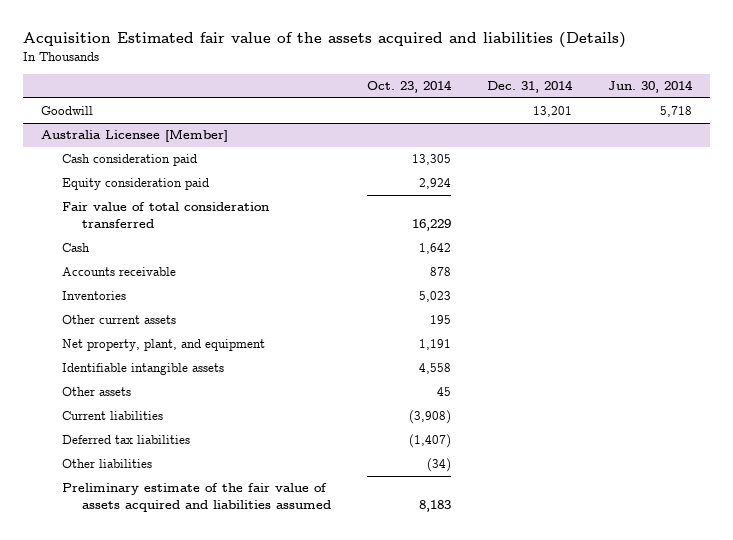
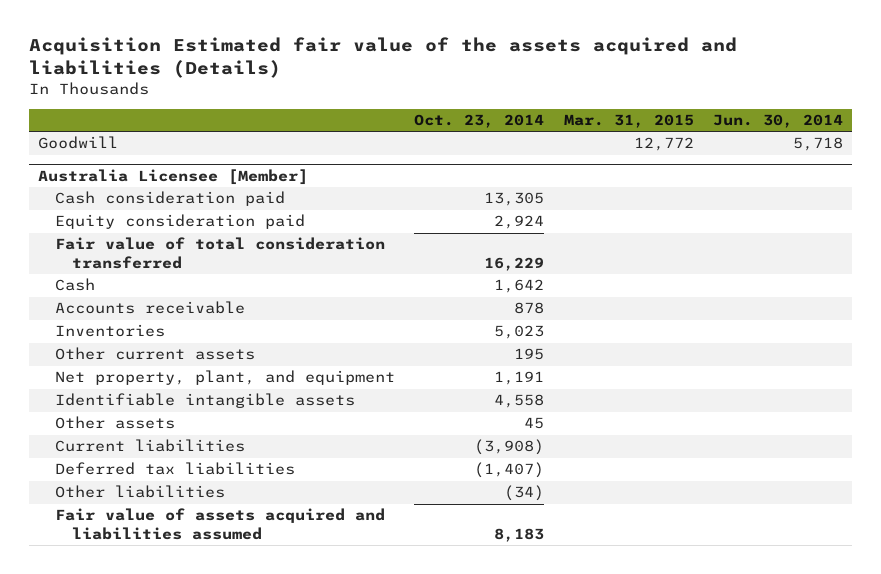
- | Oct. 23, 2014 | Dec. 31, 2014 | Jun. 30, 2014
+ | Oct. 23, 2014 | Mar. 31, 2015 | Jun. 30, 2014
@ Australia Licensee [Member]
- Preliminary estimate of the fair value of assets acquired and liabilities assumed | 8,183 | |
+ Fair value of assets acquired and liabilities assumed | 8,183 | |

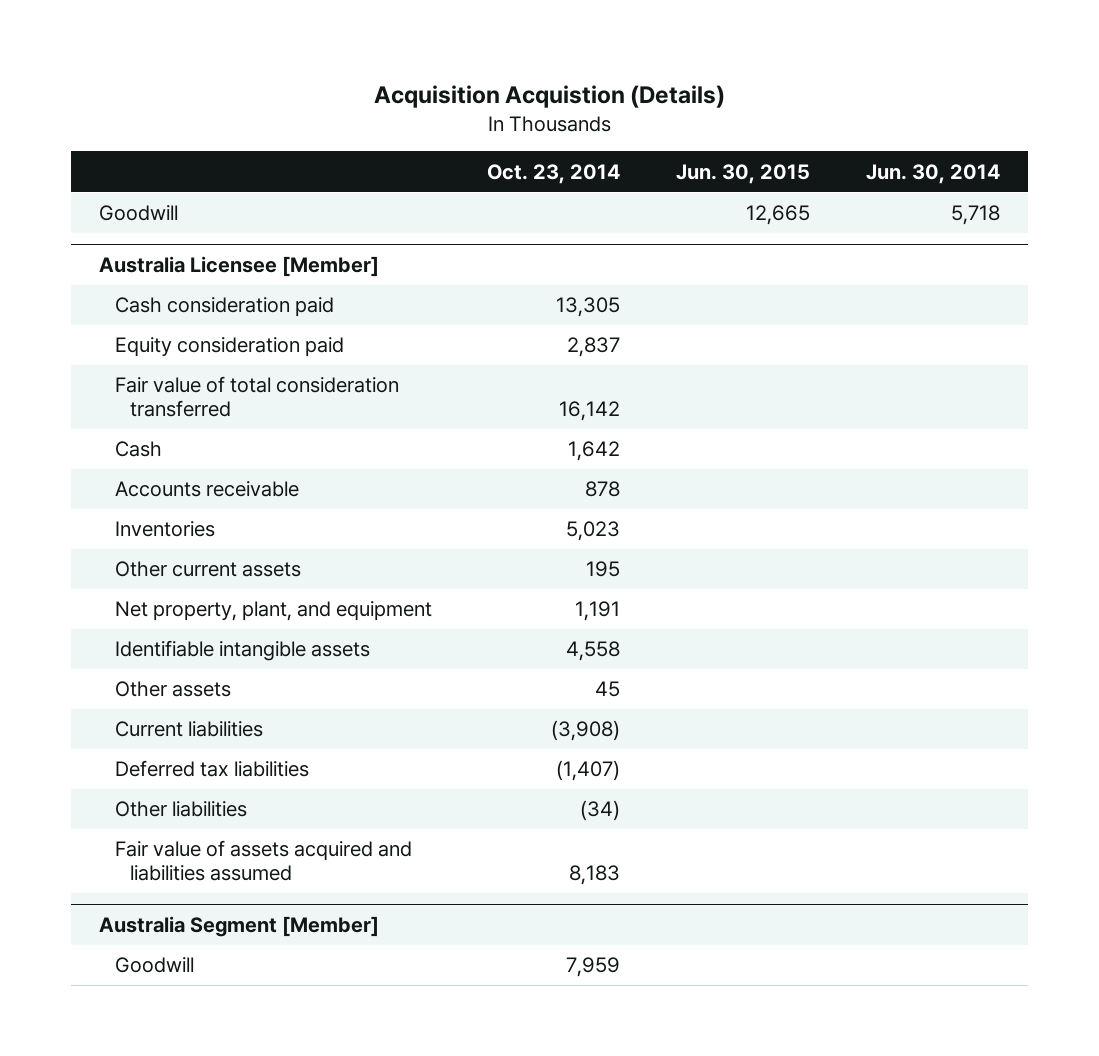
- Acquisition Estimated fair value of the assets acquired and liabilities (Details)
+ Acquisition Acquistion (Details)
- | Oct. 23, 2014 | Mar. 31, 2015 | Jun. 30, 2014
+ | Oct. 23, 2014 | Jun. 30, 2015 | Jun. 30, 2014
@ Australia Licensee [Member]
- Equity consideration paid | 2,924 | |
- Fair value of total consideration transferred | 16,229 | |
+ Equity consideration paid | 2,837 | |
+ Fair value of total consideration transferred | 16,142 | |
+ Australia Segment [Member]
+ Goodwill | 7,959 | |

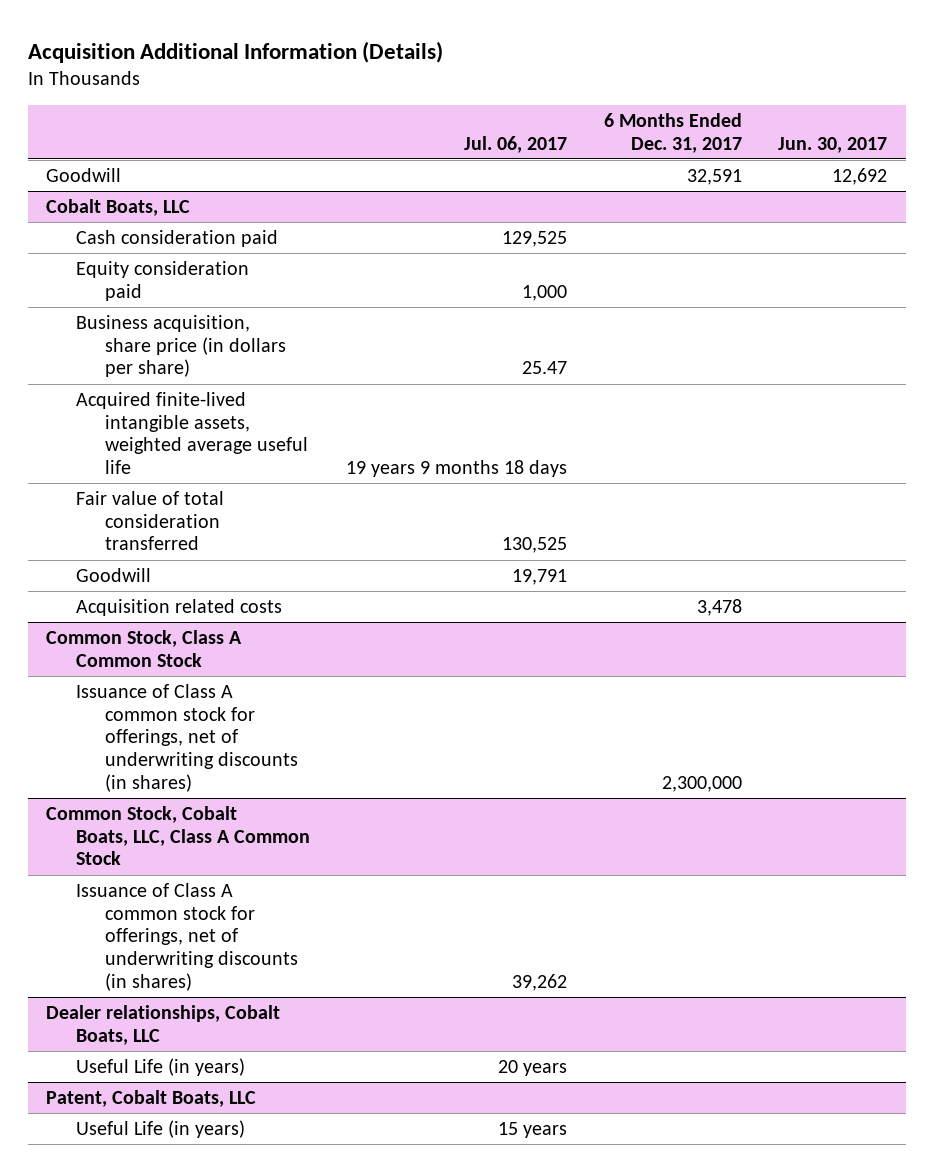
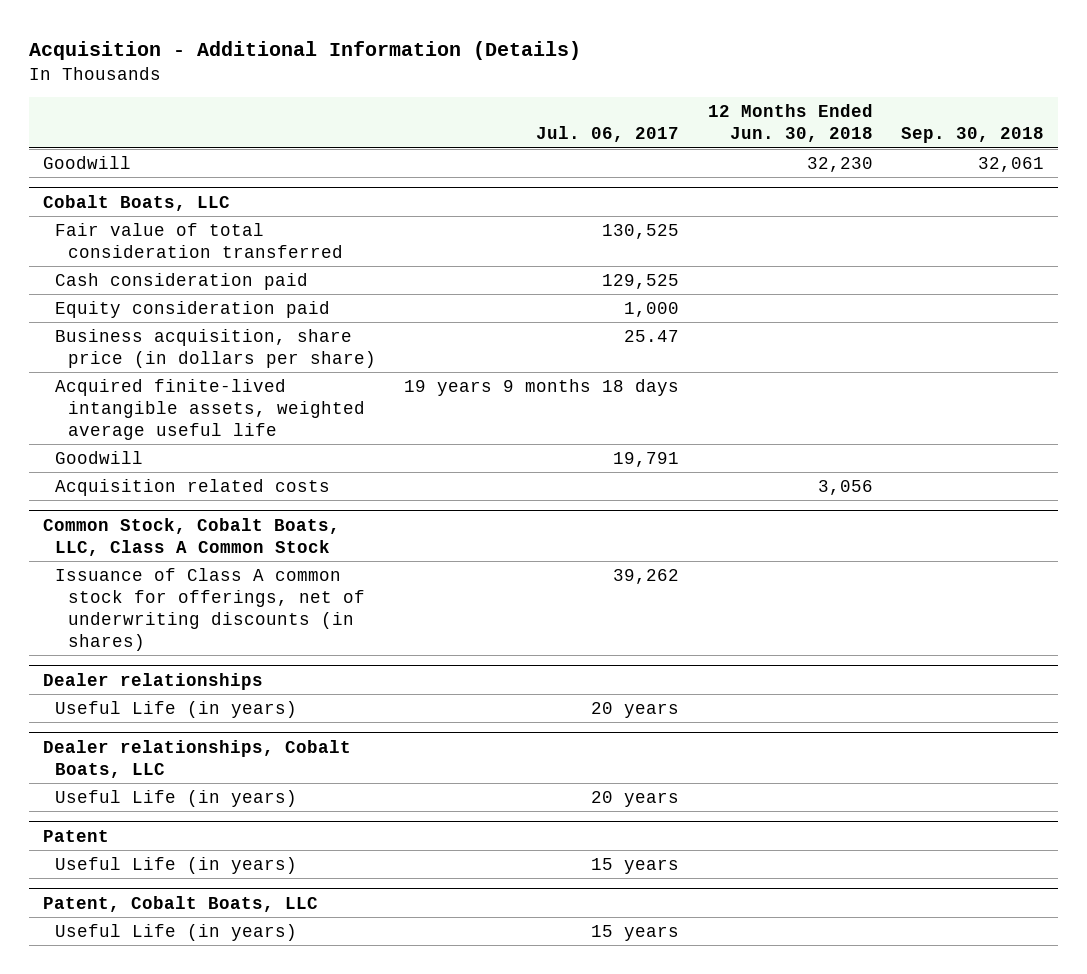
- Acquisition Additional Information (Details)
+ Acquisition - Additional Information (Details)
- | Jul. 06, 2017 | 6 Months Ended Dec. 31, 2017 | Jun. 30, 2017
+ | Jul. 06, 2017 | 12 Months Ended Jun. 30, 2018 | Sep. 30, 2018
@ Cobalt Boats, LLC
moved up: Fair value of total consideration transferred | 130,525 | |
- Common Stock, Class A Common Stock
- Issuance of Class A common stock for offerings, net of underwriting discounts (in shares) | | 2,300,000 |
+ Dealer relationships
+ Useful Life (in years) | 20 years | |
+ Patent
+ Useful Life (in years) | 15 years | |

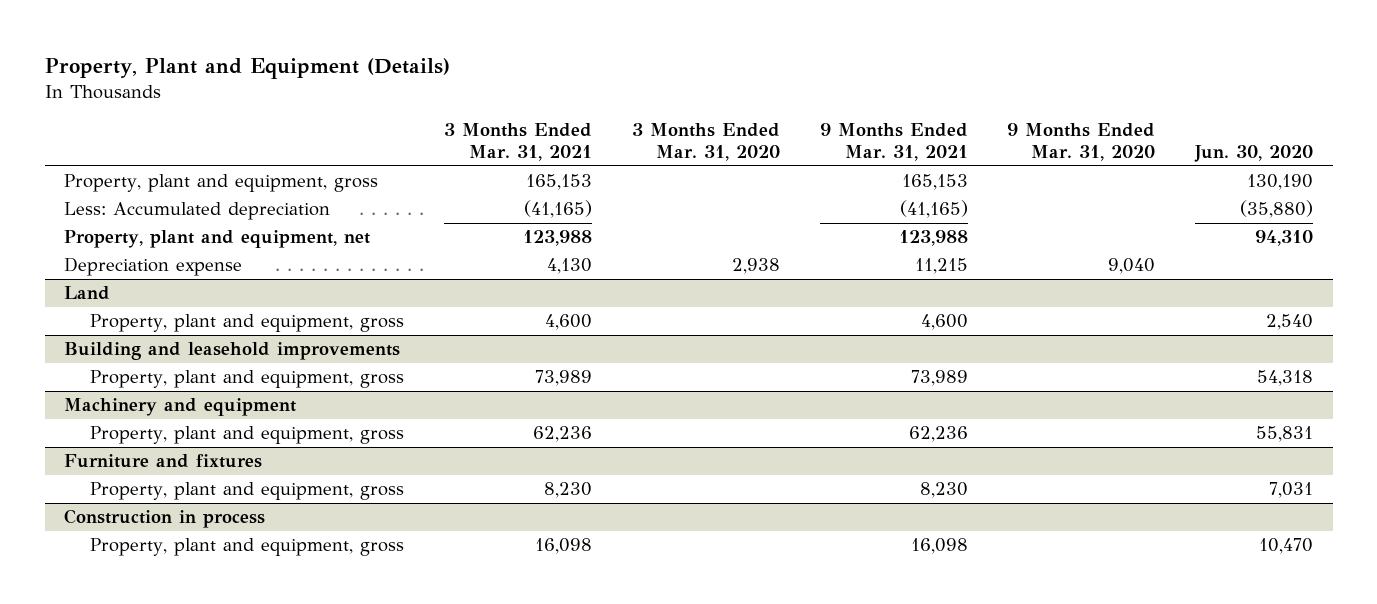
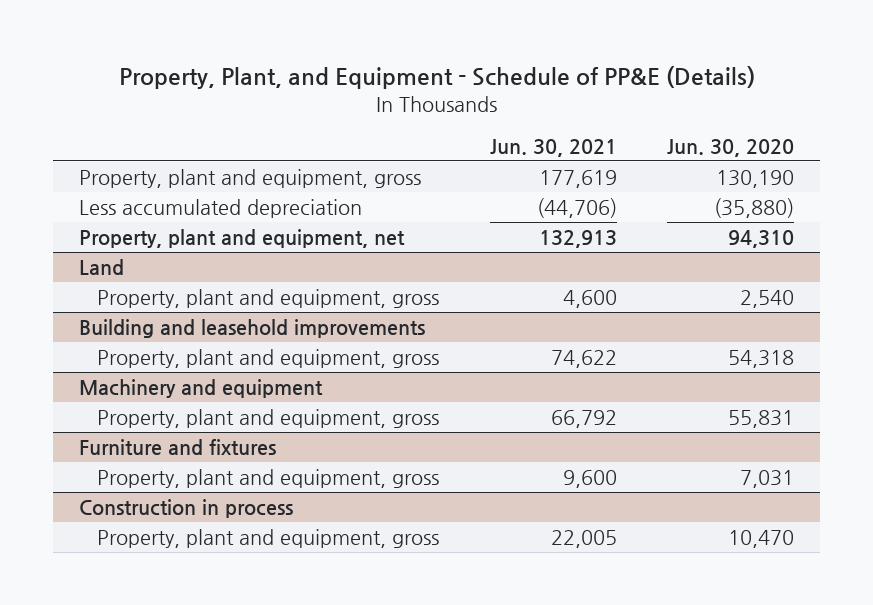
- Property, Plant and Equipment (Details)
+ Property, Plant, and Equipment - Schedule of PP&E (Details)
- | 3 Months Ended Mar. 31, 2021 | 3 Months Ended Mar. 31, 2020 | 9 Months Ended Mar. 31, 2021 | 9 Months Ended Mar. 31, 2020 | Jun. 30, 2020
+ | Jun. 30, 2021 | Jun. 30, 2020
- Less: Accumulated depreciation | (41,165) | | (41,165) | | (35,880)
+ Less accumulated depreciation | (44,706) | (35,880)
- Depreciation expense | 4,130 | 2,938 | 11,215 | 9,040 |

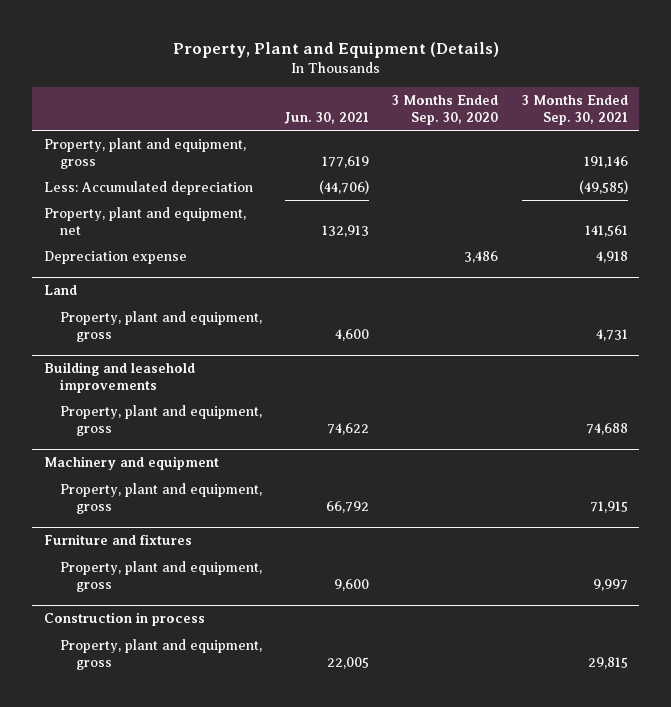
- Property, Plant, and Equipment - Schedule of PP&E (Details)
+ Property, Plant and Equipment (Details)
- | Jun. 30, 2021 | Jun. 30, 2020
+ | Jun. 30, 2021 | 3 Months Ended Sep. 30, 2020 | 3 Months Ended Sep. 30, 2021
- Less accumulated depreciation | (44,706) | (35,880)
+ Less: Accumulated depreciation | (44,706) | | (49,585)
+ Depreciation expense | | 3,486 | 4,918

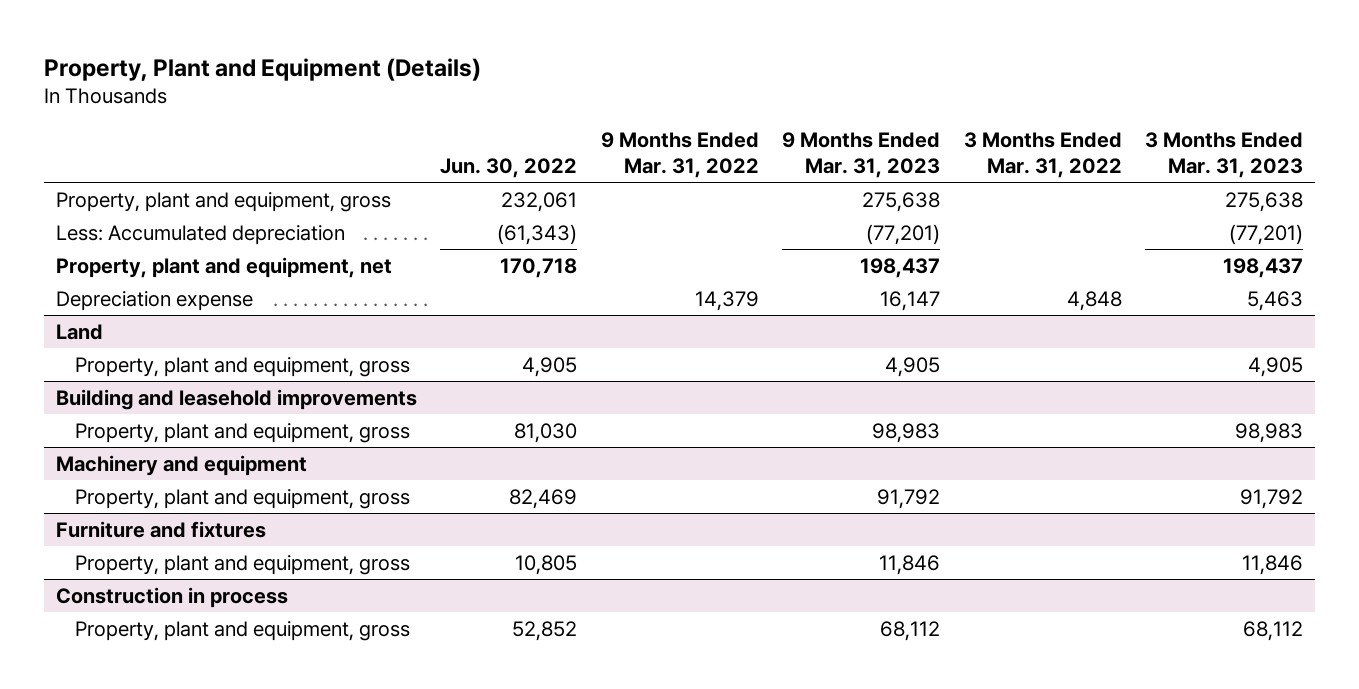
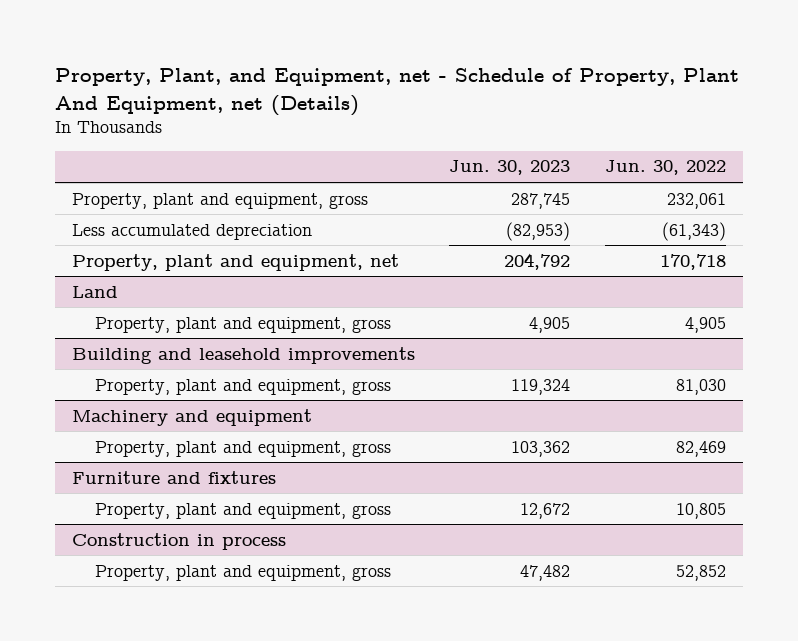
- Property, Plant and Equipment (Details)
+ Property, Plant, and Equipment, net - Schedule of Property, Plant And Equipment, net (Details)
- | Jun. 30, 2022 | 9 Months Ended Mar. 31, 2022 | 9 Months Ended Mar. 31, 2023 | 3 Months Ended Mar. 31, 2022 | 3 Months Ended Mar. 31, 2023
+ | Jun. 30, 2023 | Jun. 30, 2022
- Less: Accumulated depreciation | (61,343) | | (77,201) | | (77,201)
+ Less accumulated depreciation | (82,953) | (61,343)
- Depreciation expense | | 14,379 | 16,147 | 4,848 | 5,463

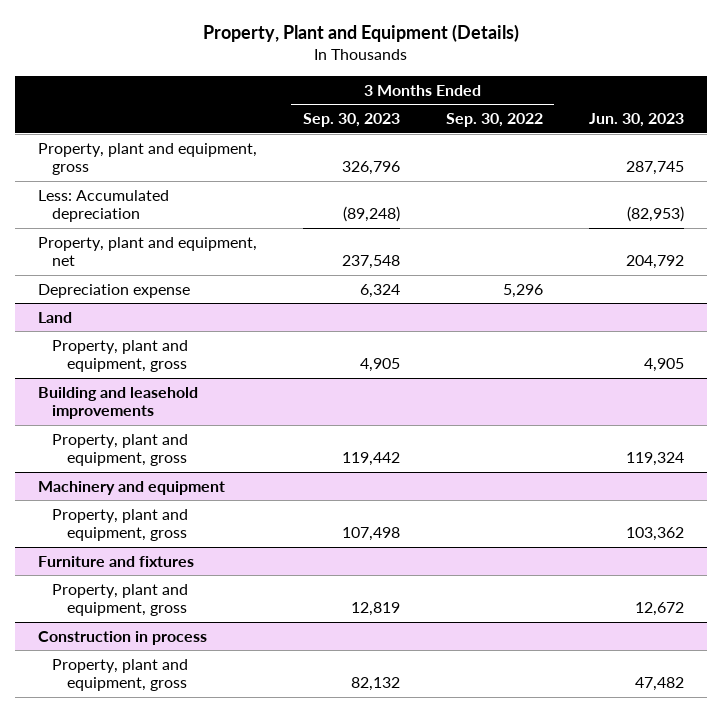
- Property, Plant, and Equipment, net - Schedule of Property, Plant And Equipment, net (Details)
+ Property, Plant and Equipment (Details)
- | Jun. 30, 2023 | Jun. 30, 2022
+ | 3 Months Ended Sep. 30, 2023 | 3 Months Ended Sep. 30, 2022 | Jun. 30, 2023
- Less accumulated depreciation | (82,953) | (61,343)
+ Less: Accumulated depreciation | (89,248) | | (82,953)
+ Depreciation expense | 6,324 | 5,296 |

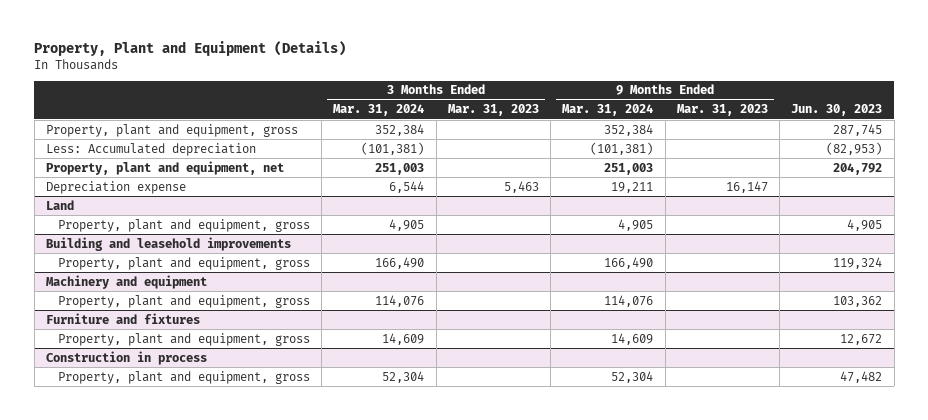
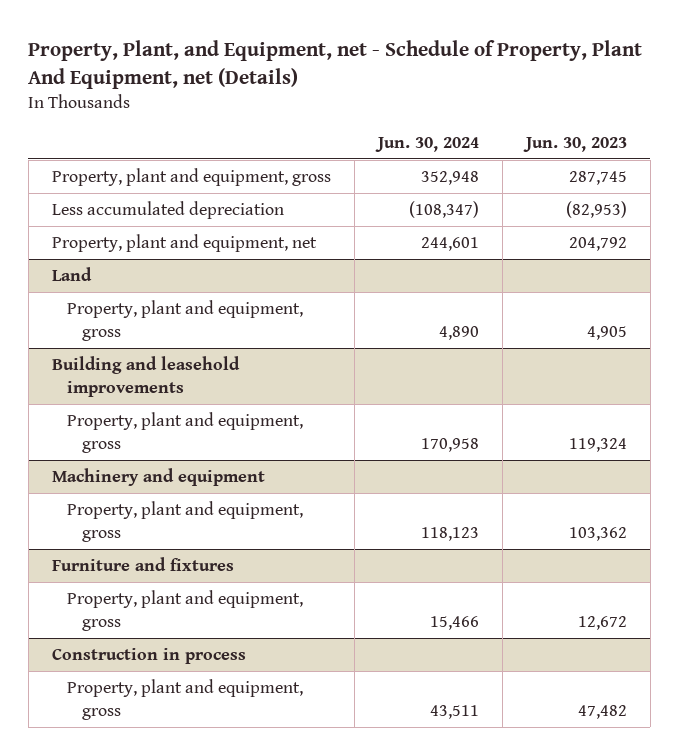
- Property, Plant and Equipment (Details)
+ Property, Plant, and Equipment, net - Schedule of Property, Plant And Equipment, net (Details)
- | 3 Months Ended Mar. 31, 2024 | 3 Months Ended Mar. 31, 2023 | 9 Months Ended Mar. 31, 2024 | 9 Months Ended Mar. 31, 2023 | Jun. 30, 2023
+ | Jun. 30, 2024 | Jun. 30, 2023
- Less: Accumulated depreciation | (101,381) | | (101,381) | | (82,953)
+ Less accumulated depreciation | (108,347) | (82,953)
- Depreciation expense | 6,544 | 5,463 | 19,211 | 16,147 |

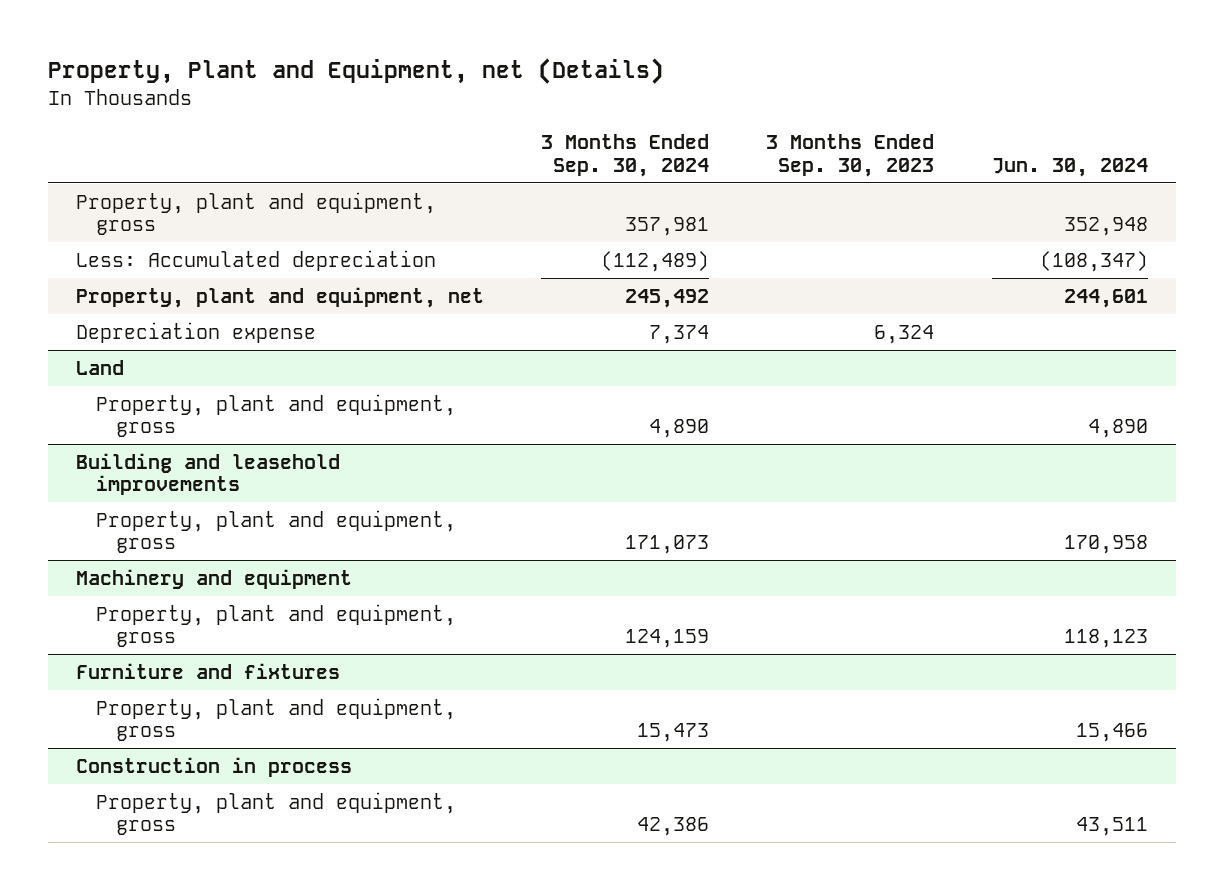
- Property, Plant, and Equipment, net - Schedule of Property, Plant And Equipment, net (Details)
+ Property, Plant and Equipment, net (Details)
- | Jun. 30, 2024 | Jun. 30, 2023
+ | 3 Months Ended Sep. 30, 2024 | 3 Months Ended Sep. 30, 2023 | Jun. 30, 2024
- Less accumulated depreciation | (108,347) | (82,953)
+ Less: Accumulated depreciation | (112,489) | | (108,347)
+ Depreciation expense | 7,374 | 6,324 |

